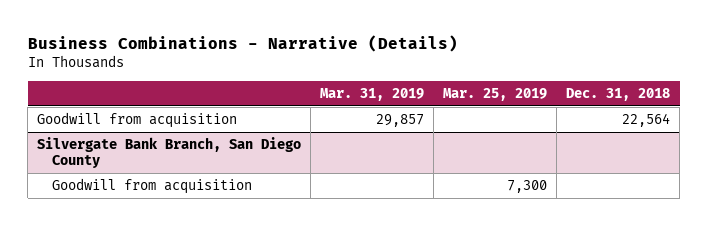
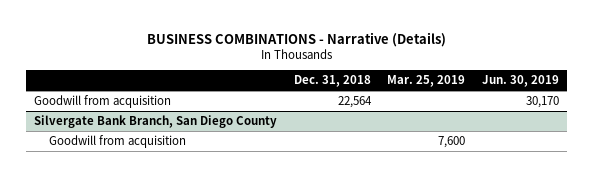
- Business Combinations - Narrative (Details)
+ BUSINESS COMBINATIONS - Narrative (Details)
- | Mar. 31, 2019 | Mar. 25, 2019 | Dec. 31, 2018
+ | Dec. 31, 2018 | Mar. 25, 2019 | Jun. 30, 2019
@ Silvergate Bank Branch, San Diego County
- Goodwill from acquisition | | 7,300 |
+ Goodwill from acquisition | | 7,600 |

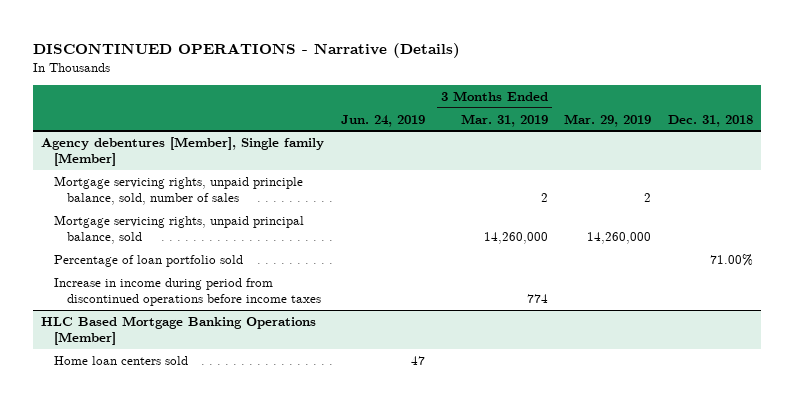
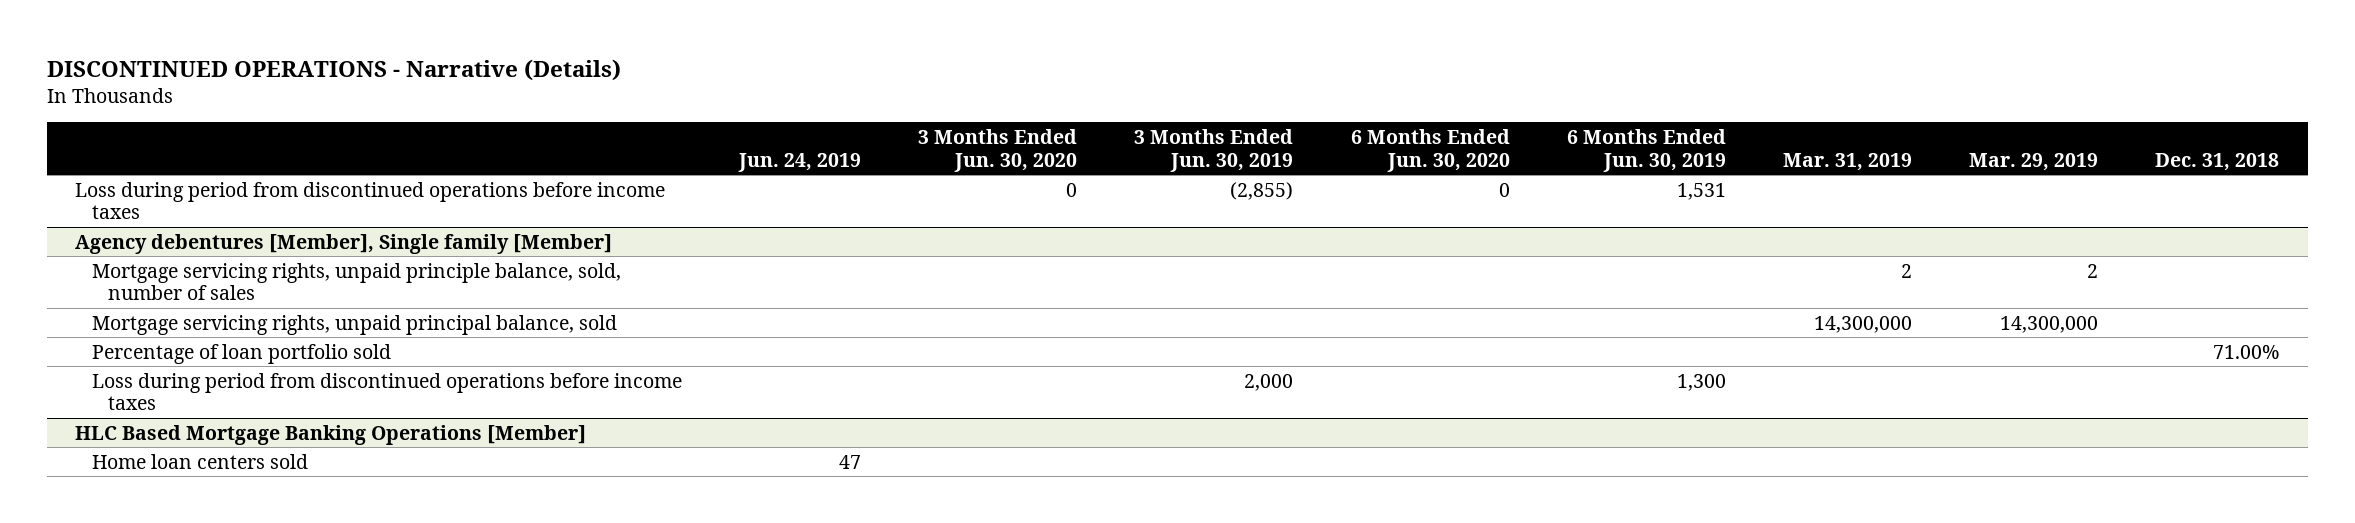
- | Jun. 24, 2019 | 3 Months Ended Mar. 31, 2019 | Mar. 29, 2019 | Dec. 31, 2018
+ | Jun. 24, 2019 | 3 Months Ended Jun. 30, 2020 | 3 Months Ended Jun. 30, 2019 | 6 Months Ended Jun. 30, 2020 | 6 Months Ended Jun. 30, 2019 | Mar. 31, 2019 | Mar. 29, 2019 | Dec. 31, 2018
+ Loss during period from discontinued operations before income taxes | | 0 | (2,855) | 0 | 1,531 | | |
@ Agency debentures [Member], Single family [Member]
- Mortgage servicing rights, unpaid principal balance, sold | | 14,260,000 | 14,260,000 |
+ Mortgage servicing rights, unpaid principal balance, sold | | | | | | 14,300,000 | 14,300,000 |
- Increase in income during period from discontinued operations before income taxes | | 774 | |
+ Loss during period from discontinued operations before income taxes | | | 2,000 | | 1,300 | | |

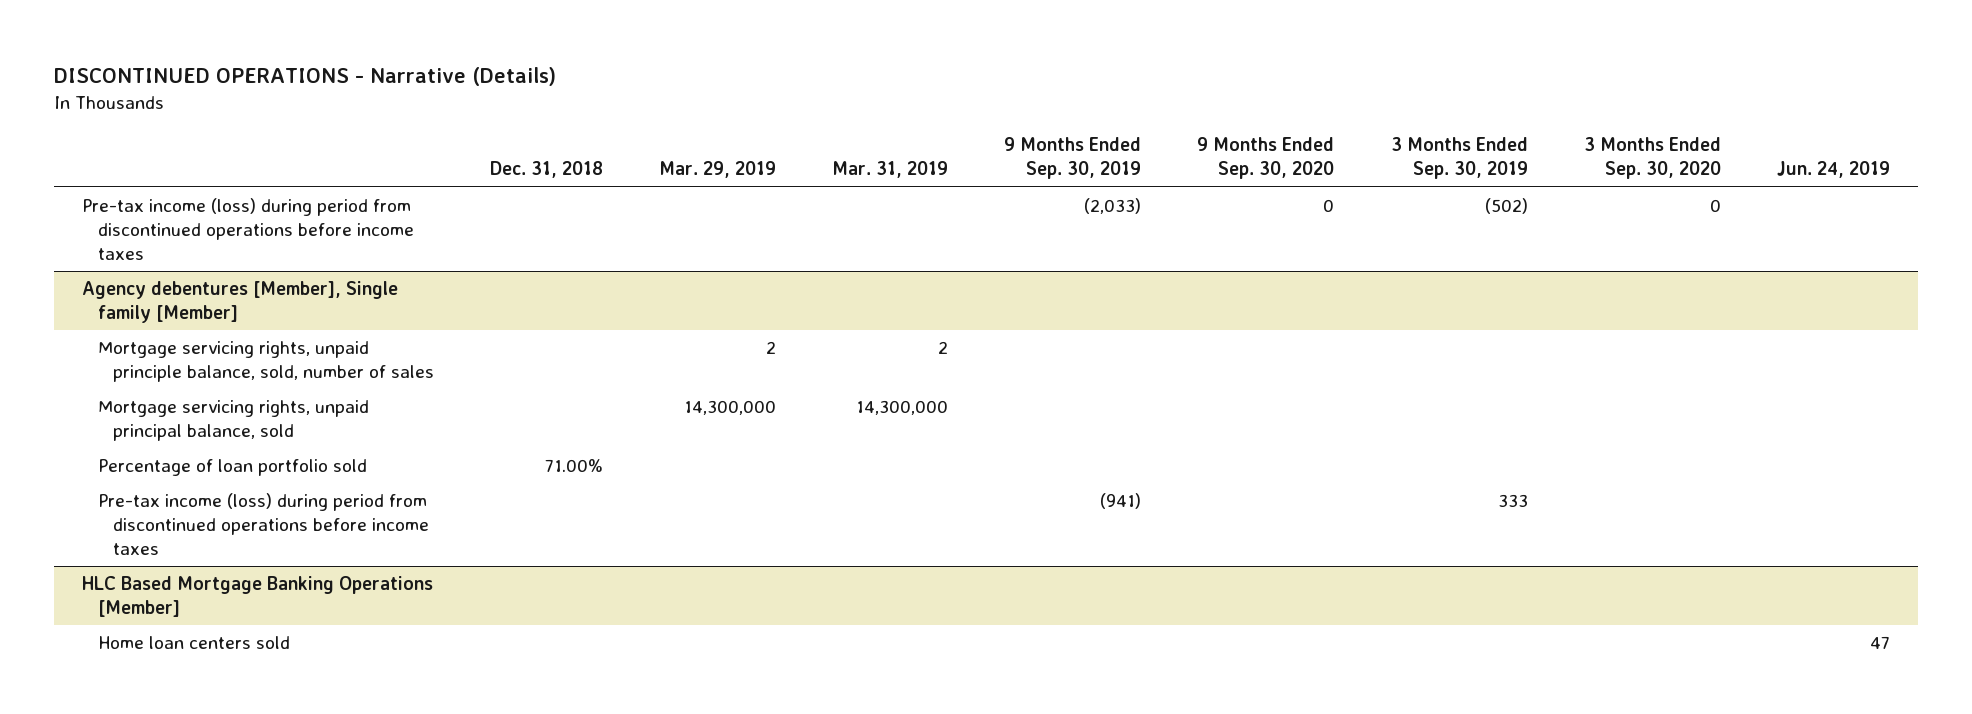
- | Jun. 24, 2019 | 3 Months Ended Jun. 30, 2020 | 3 Months Ended Jun. 30, 2019 | 6 Months Ended Jun. 30, 2020 | 6 Months Ended Jun. 30, 2019 | Mar. 31, 2019 | Mar. 29, 2019 | Dec. 31, 2018
+ | Dec. 31, 2018 | Mar. 29, 2019 | Mar. 31, 2019 | 9 Months Ended Sep. 30, 2019 | 9 Months Ended Sep. 30, 2020 | 3 Months Ended Sep. 30, 2019 | 3 Months Ended Sep. 30, 2020 | Jun. 24, 2019
- Loss during period from discontinued operations before income taxes | | 0 | (2,855) | 0 | 1,531 | | |
+ Pre-tax income (loss) during period from discontinued operations before income taxes | | | | (2,033) | 0 | (502) | 0 |
@ Agency debentures [Member], Single family [Member]
- Loss during period from discontinued operations before income taxes | | | 2,000 | | 1,300 | | |
+ Pre-tax income (loss) during period from discontinued operations before income taxes | | | | (941) | | 333 | |

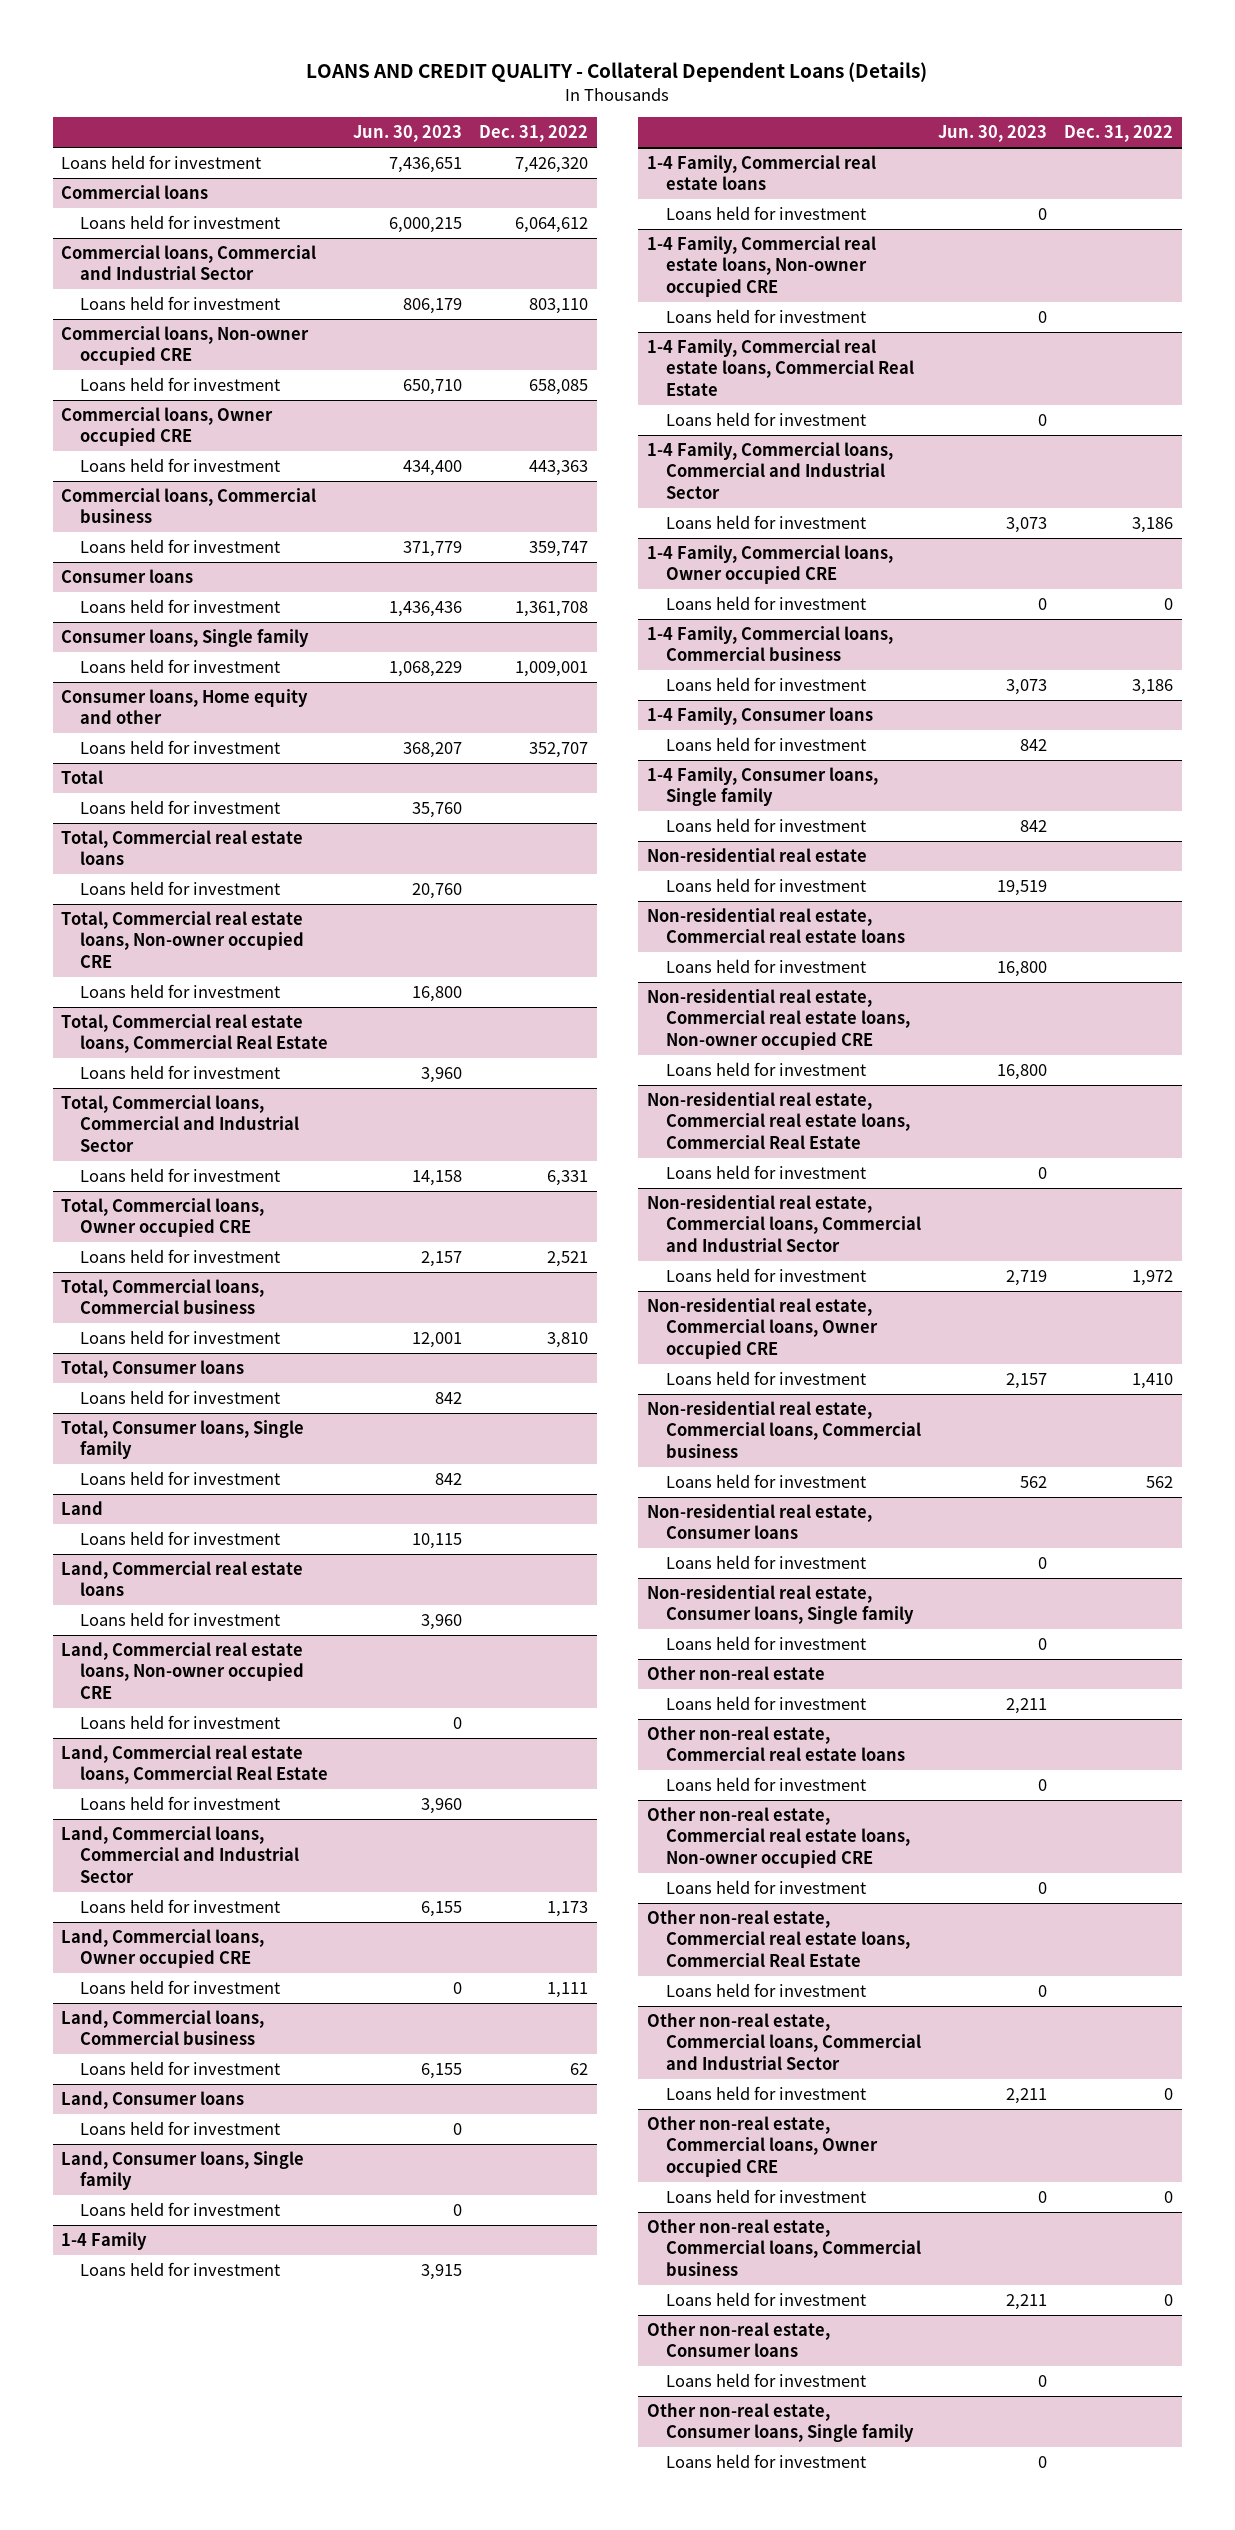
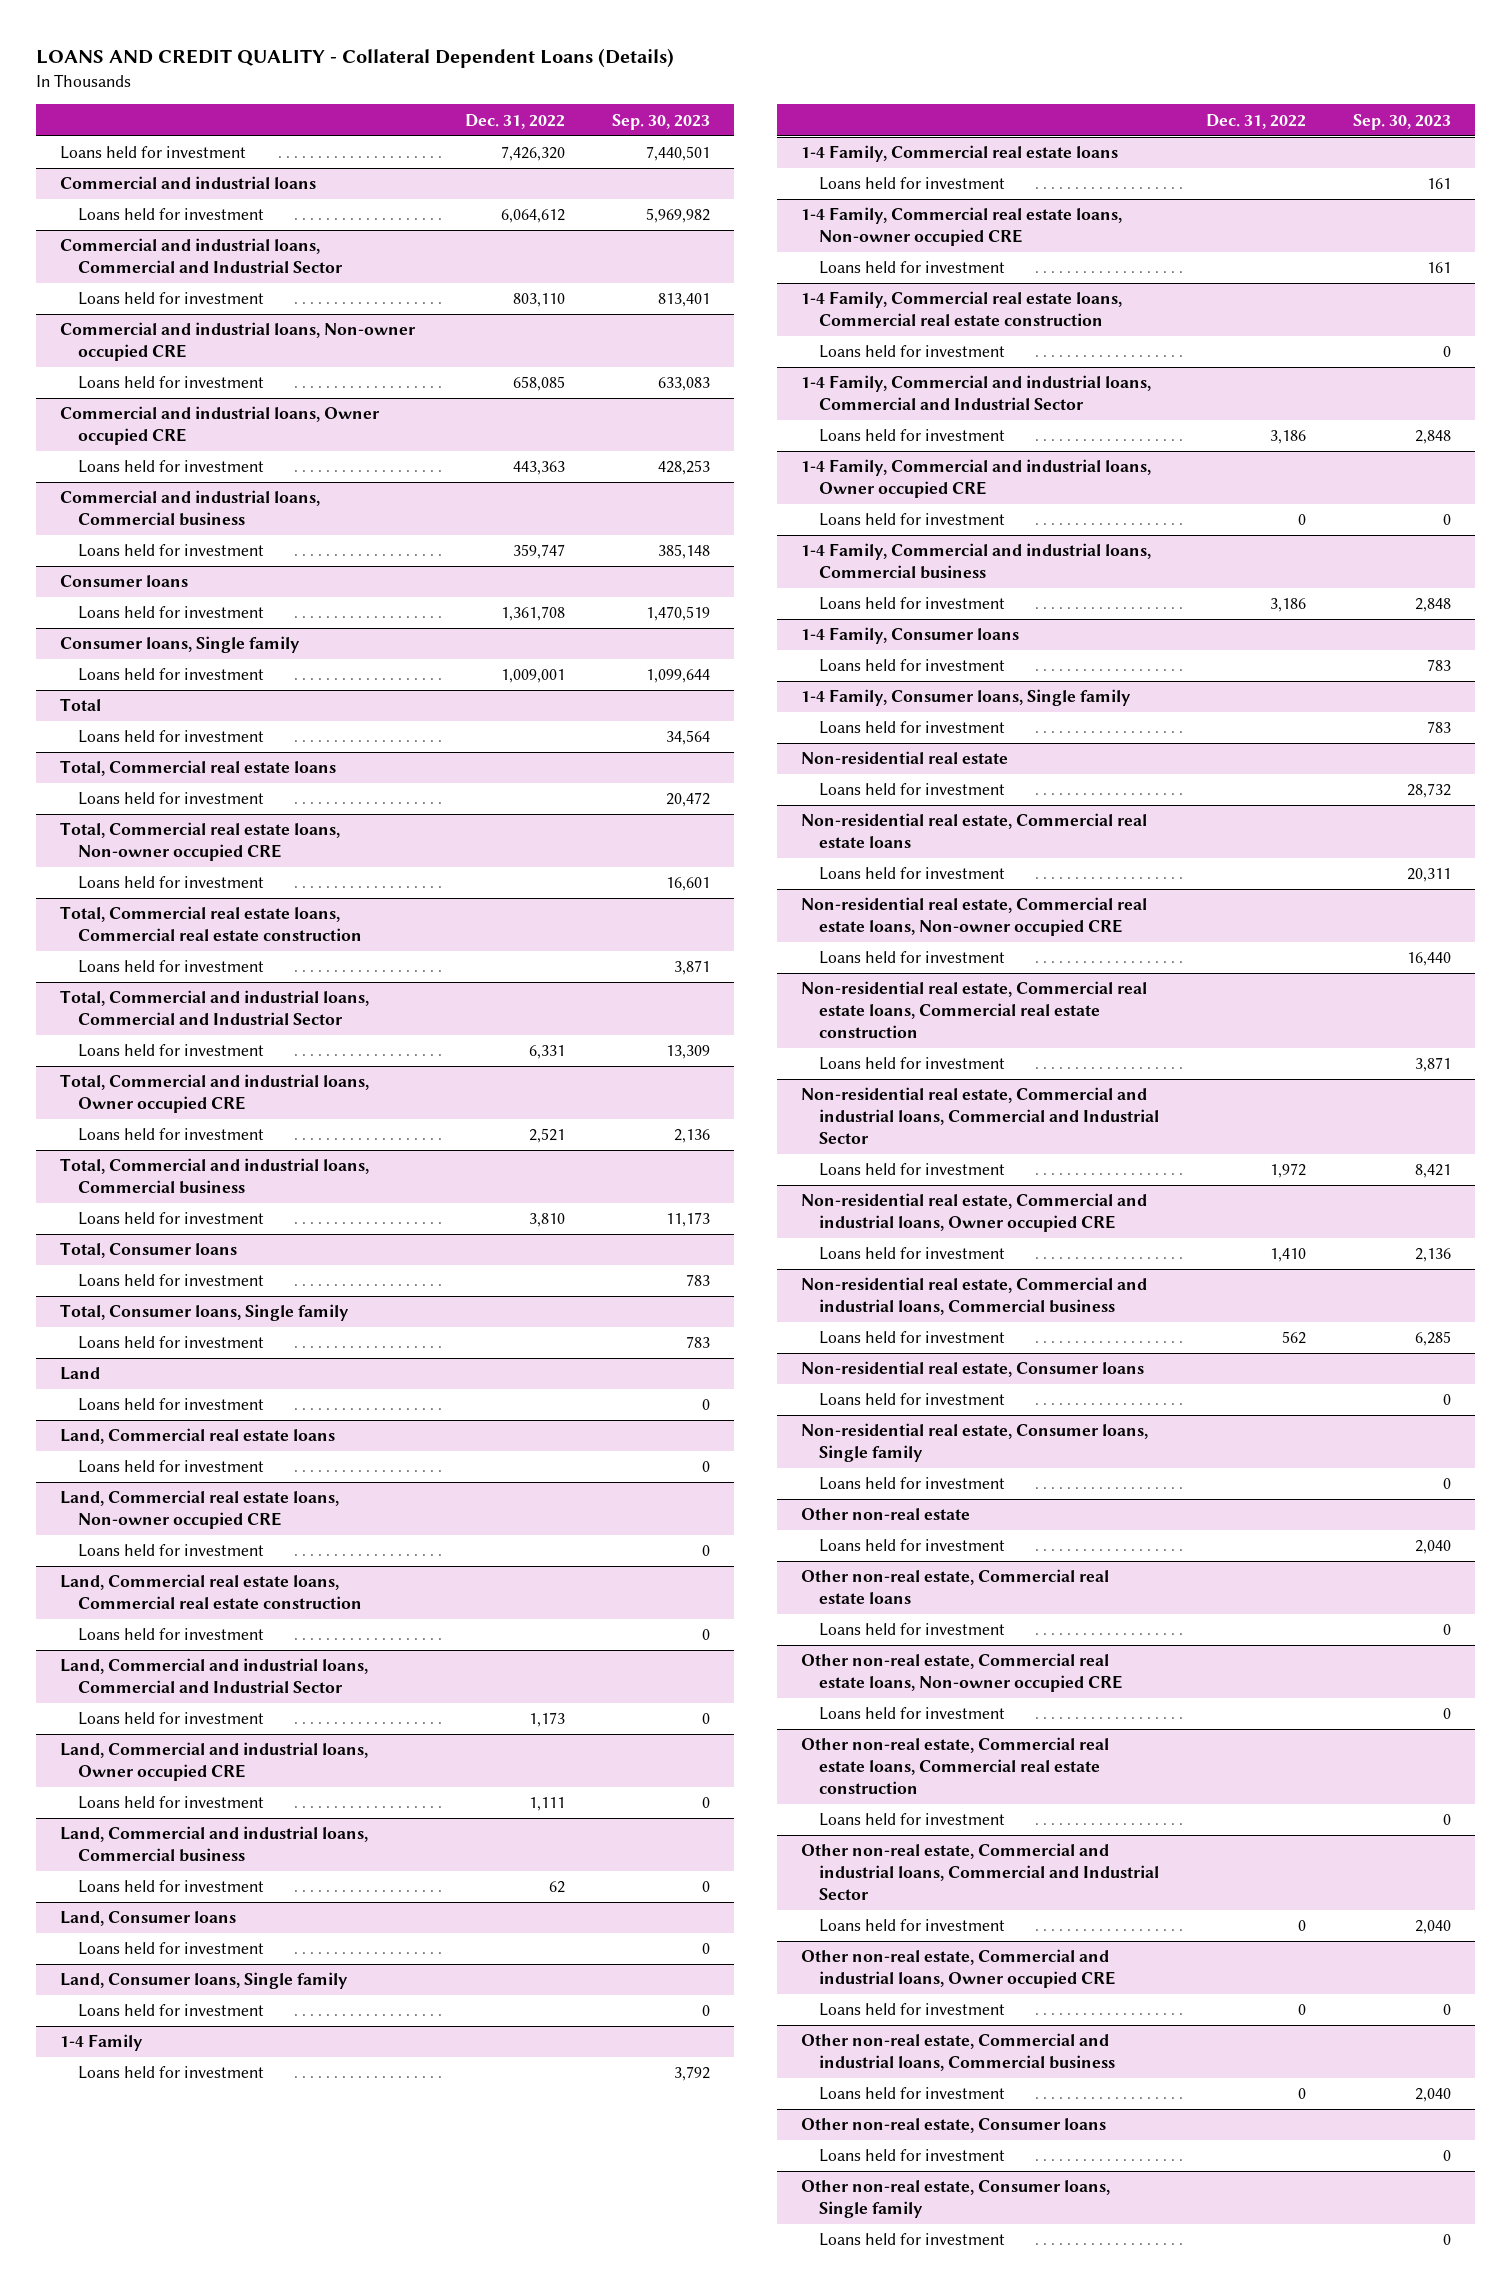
- | Jun. 30, 2023 | Dec. 31, 2022
+ | Dec. 31, 2022 | Sep. 30, 2023
- Commercial loans
+ Commercial and industrial loans
- Commercial loans, Commercial and Industrial Sector
+ Commercial and industrial loans, Commercial and Industrial Sector
- Commercial loans, Non-owner occupied CRE
+ Commercial and industrial loans, Non-owner occupied CRE
- Commercial loans, Owner occupied CRE
+ Commercial and industrial loans, Owner occupied CRE
- Commercial loans, Commercial business
+ Commercial and industrial loans, Commercial business
- Consumer loans, Home equity and other
- Loans held for investment | 368,207 | 352,707
- Total, Commercial real estate loans, Commercial Real Estate
+ Total, Commercial real estate loans, Commercial real estate construction
- Total, Commercial loans, Commercial and Industrial Sector
+ Total, Commercial and industrial loans, Commercial and Industrial Sector
- Total, Commercial loans, Owner occupied CRE
+ Total, Commercial and industrial loans, Owner occupied CRE
- Total, Commercial loans, Commercial business
+ Total, Commercial and industrial loans, Commercial business
- Land, Commercial real estate loans, Commercial Real Estate
+ Land, Commercial real estate loans, Commercial real estate construction
- Land, Commercial loans, Commercial and Industrial Sector
+ Land, Commercial and industrial loans, Commercial and Industrial Sector
- Land, Commercial loans, Owner occupied CRE
+ Land, Commercial and industrial loans, Owner occupied CRE
- Land, Commercial loans, Commercial business
+ Land, Commercial and industrial loans, Commercial business
- 1-4 Family, Commercial real estate loans, Commercial Real Estate
+ 1-4 Family, Commercial real estate loans, Commercial real estate construction
- 1-4 Family, Commercial loans, Commercial and Industrial Sector
+ 1-4 Family, Commercial and industrial loans, Commercial and Industrial Sector
- 1-4 Family, Commercial loans, Owner occupied CRE
+ 1-4 Family, Commercial and industrial loans, Owner occupied CRE
- 1-4 Family, Commercial loans, Commercial business
+ 1-4 Family, Commercial and industrial loans, Commercial business
- Non-residential real estate, Commercial real estate loans, Commercial Real Estate
+ Non-residential real estate, Commercial real estate loans, Commercial real estate construction
- Non-residential real estate, Commercial loans, Commercial and Industrial Sector
+ Non-residential real estate, Commercial and industrial loans, Commercial and Industrial Sector
- Non-residential real estate, Commercial loans, Owner occupied CRE
+ Non-residential real estate, Commercial and industrial loans, Owner occupied CRE
- Non-residential real estate, Commercial loans, Commercial business
+ Non-residential real estate, Commercial and industrial loans, Commercial business
- Other non-real estate, Commercial real estate loans, Commercial Real Estate
+ Other non-real estate, Commercial real estate loans, Commercial real estate construction
- Other non-real estate, Commercial loans, Commercial and Industrial Sector
+ Other non-real estate, Commercial and industrial loans, Commercial and Industrial Sector
- Other non-real estate, Commercial loans, Owner occupied CRE
+ Other non-real estate, Commercial and industrial loans, Owner occupied CRE
- Other non-real estate, Commercial loans, Commercial business
+ Other non-real estate, Commercial and industrial loans, Commercial business

